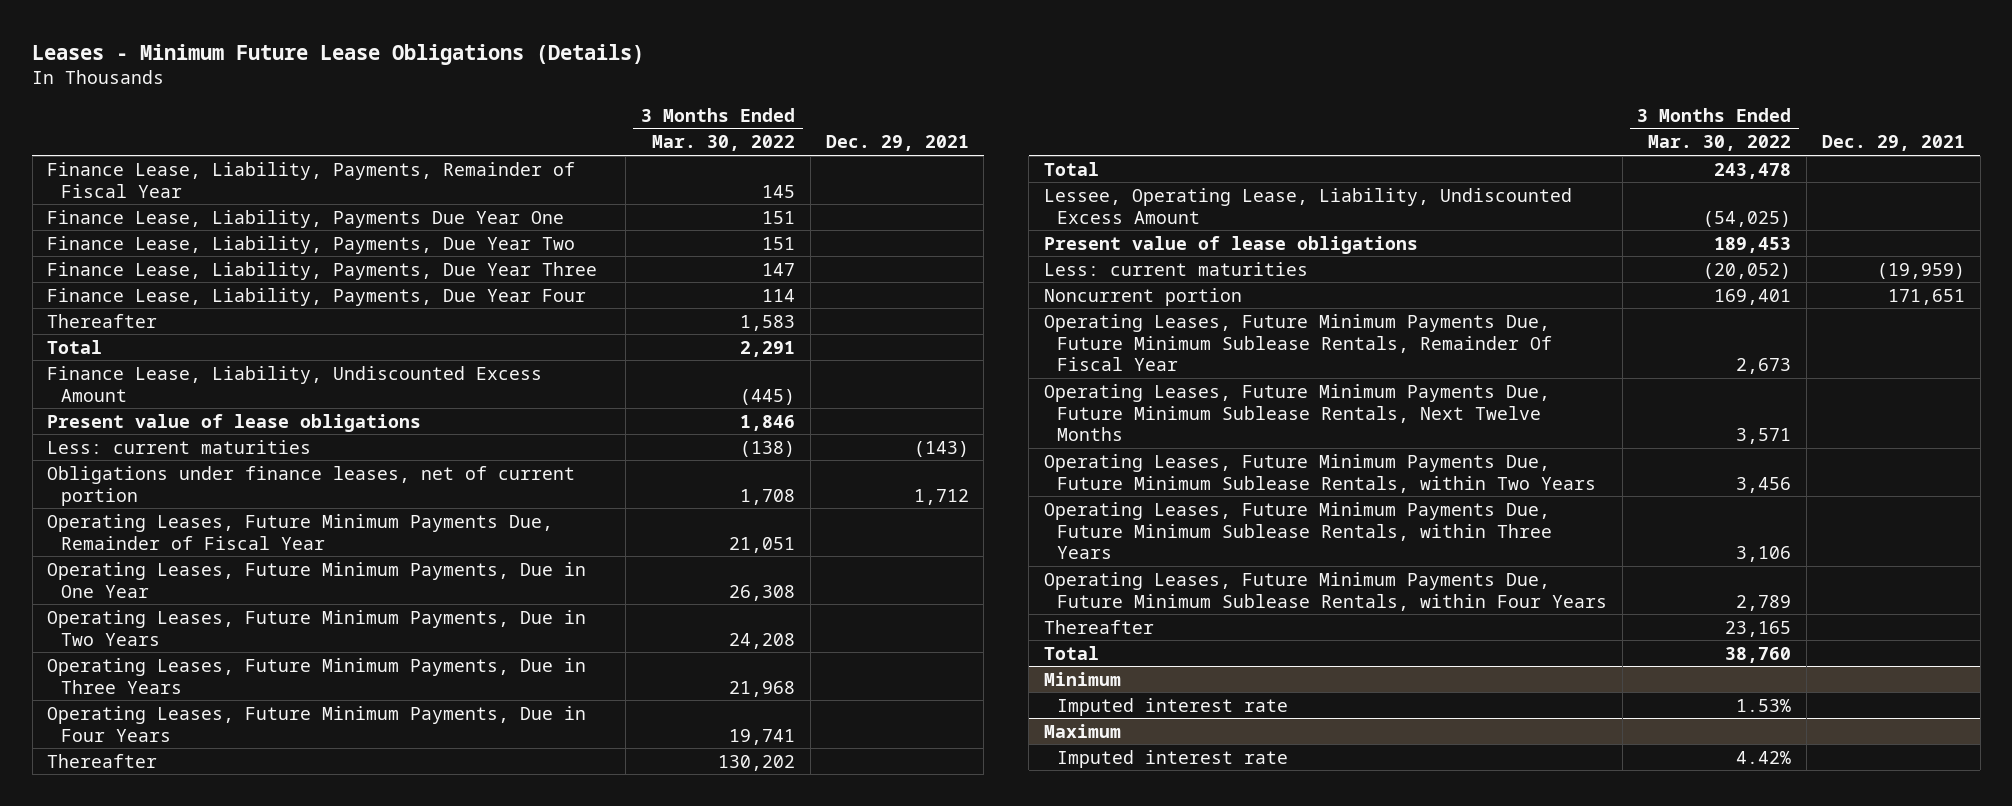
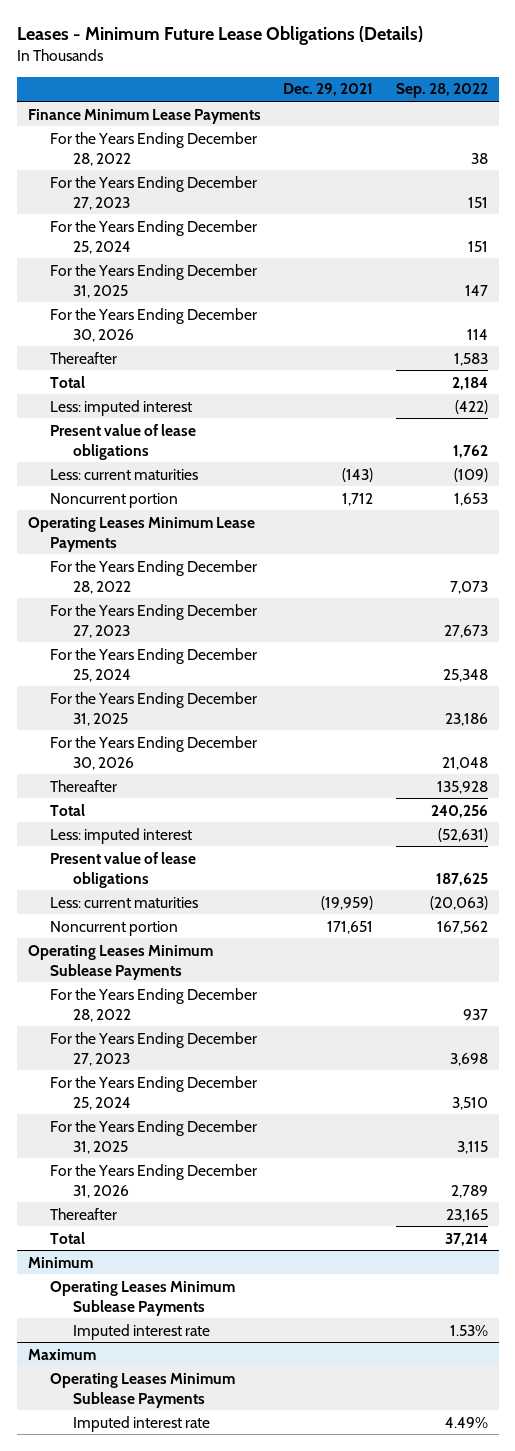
- | 3 Months Ended Mar. 30, 2022 | Dec. 29, 2021
+ | Dec. 29, 2021 | Sep. 28, 2022
- Finance Lease, Liability, Payments, Remainder of Fiscal Year | 145 |
- Finance Lease, Liability, Payments Due Year One | 151 |
- Finance Lease, Liability, Payments, Due Year Two | 151 |
- Finance Lease, Liability, Payments, Due Year Three | 147 |
- Finance Lease, Liability, Payments, Due Year Four | 114 |
+ Finance Minimum Lease Payments
+ For the Years Ending December 28, 2022 | | 38
+ For the Years Ending December 27, 2023 | | 151
+ For the Years Ending December 25, 2024 | | 151
+ For the Years Ending December 31, 2025 | | 147
+ For the Years Ending December 30, 2026 | | 114
- Finance Lease, Liability, Undiscounted Excess Amount | (445) |
+ Less: imputed interest | | (422)
- Obligations under finance leases, net of current portion | 1,708 | 1,712
- Operating Leases, Future Minimum Payments Due, Remainder of Fiscal Year | 21,051 |
- Operating Leases, Future Minimum Payments, Due in One Year | 26,308 |
- Operating Leases, Future Minimum Payments, Due in Two Years | 24,208 |
- Operating Leases, Future Minimum Payments, Due in Three Years | 21,968 |
- Operating Leases, Future Minimum Payments, Due in Four Years | 19,741 |
+ Noncurrent portion | 1,712 | 1,653
+ Operating Leases Minimum Lease Payments
+ For the Years Ending December 28, 2022 | | 7,073
+ For the Years Ending December 27, 2023 | | 27,673
+ For the Years Ending December 25, 2024 | | 25,348
+ For the Years Ending December 31, 2025 | | 23,186
+ For the Years Ending December 30, 2026 | | 21,048
- Lessee, Operating Lease, Liability, Undiscounted Excess Amount | (54,025) |
+ Less: imputed interest | | (52,631)
- Operating Leases, Future Minimum Payments Due, Future Minimum Sublease Rentals, Remainder Of Fiscal Year | 2,673 |
- Operating Leases, Future Minimum Payments Due, Future Minimum Sublease Rentals, Next Twelve Months | 3,571 |
- Operating Leases, Future Minimum Payments Due, Future Minimum Sublease Rentals, within Two Years | 3,456 |
- Operating Leases, Future Minimum Payments Due, Future Minimum Sublease Rentals, within Three Years | 3,106 |
- Operating Leases, Future Minimum Payments Due, Future Minimum Sublease Rentals, within Four Years | 2,789 |
+ Operating Leases Minimum Sublease Payments
+ For the Years Ending December 28, 2022 | | 937
+ For the Years Ending December 27, 2023 | | 3,698
+ For the Years Ending December 25, 2024 | | 3,510
+ For the Years Ending December 31, 2025 | | 3,115
+ For the Years Ending December 31, 2026 | | 2,789
@ Minimum
+ Operating Leases Minimum Sublease Payments
@ Maximum
+ Operating Leases Minimum Sublease Payments

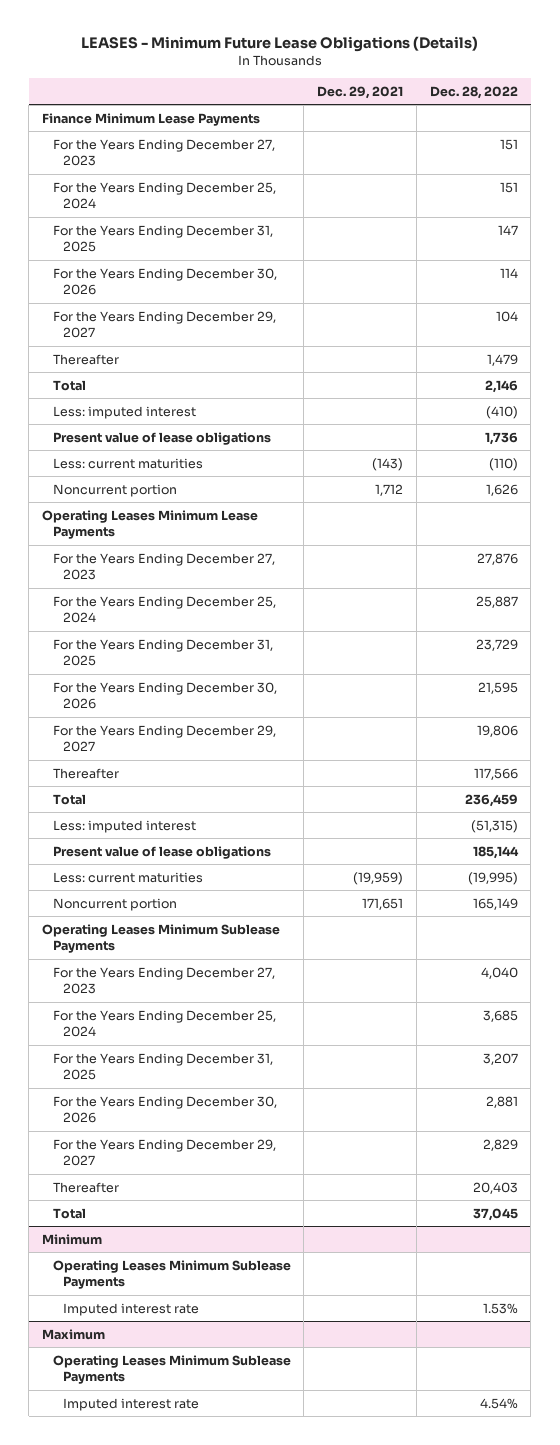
- Leases - Minimum Future Lease Obligations (Details)
+ LEASES - Minimum Future Lease Obligations (Details)
- | Dec. 29, 2021 | Sep. 28, 2022
+ | Dec. 29, 2021 | Dec. 28, 2022
- For the Years Ending December 28, 2022 | | 38
+ For the Years Ending December 29, 2027 | | 104
- For the Years Ending December 28, 2022 | | 7,073
+ For the Years Ending December 29, 2027 | | 19,806
- For the Years Ending December 28, 2022 | | 937
- For the Years Ending December 31, 2026 | | 2,789
+ For the Years Ending December 30, 2026 | | 2,881
+ For the Years Ending December 29, 2027 | | 2,829

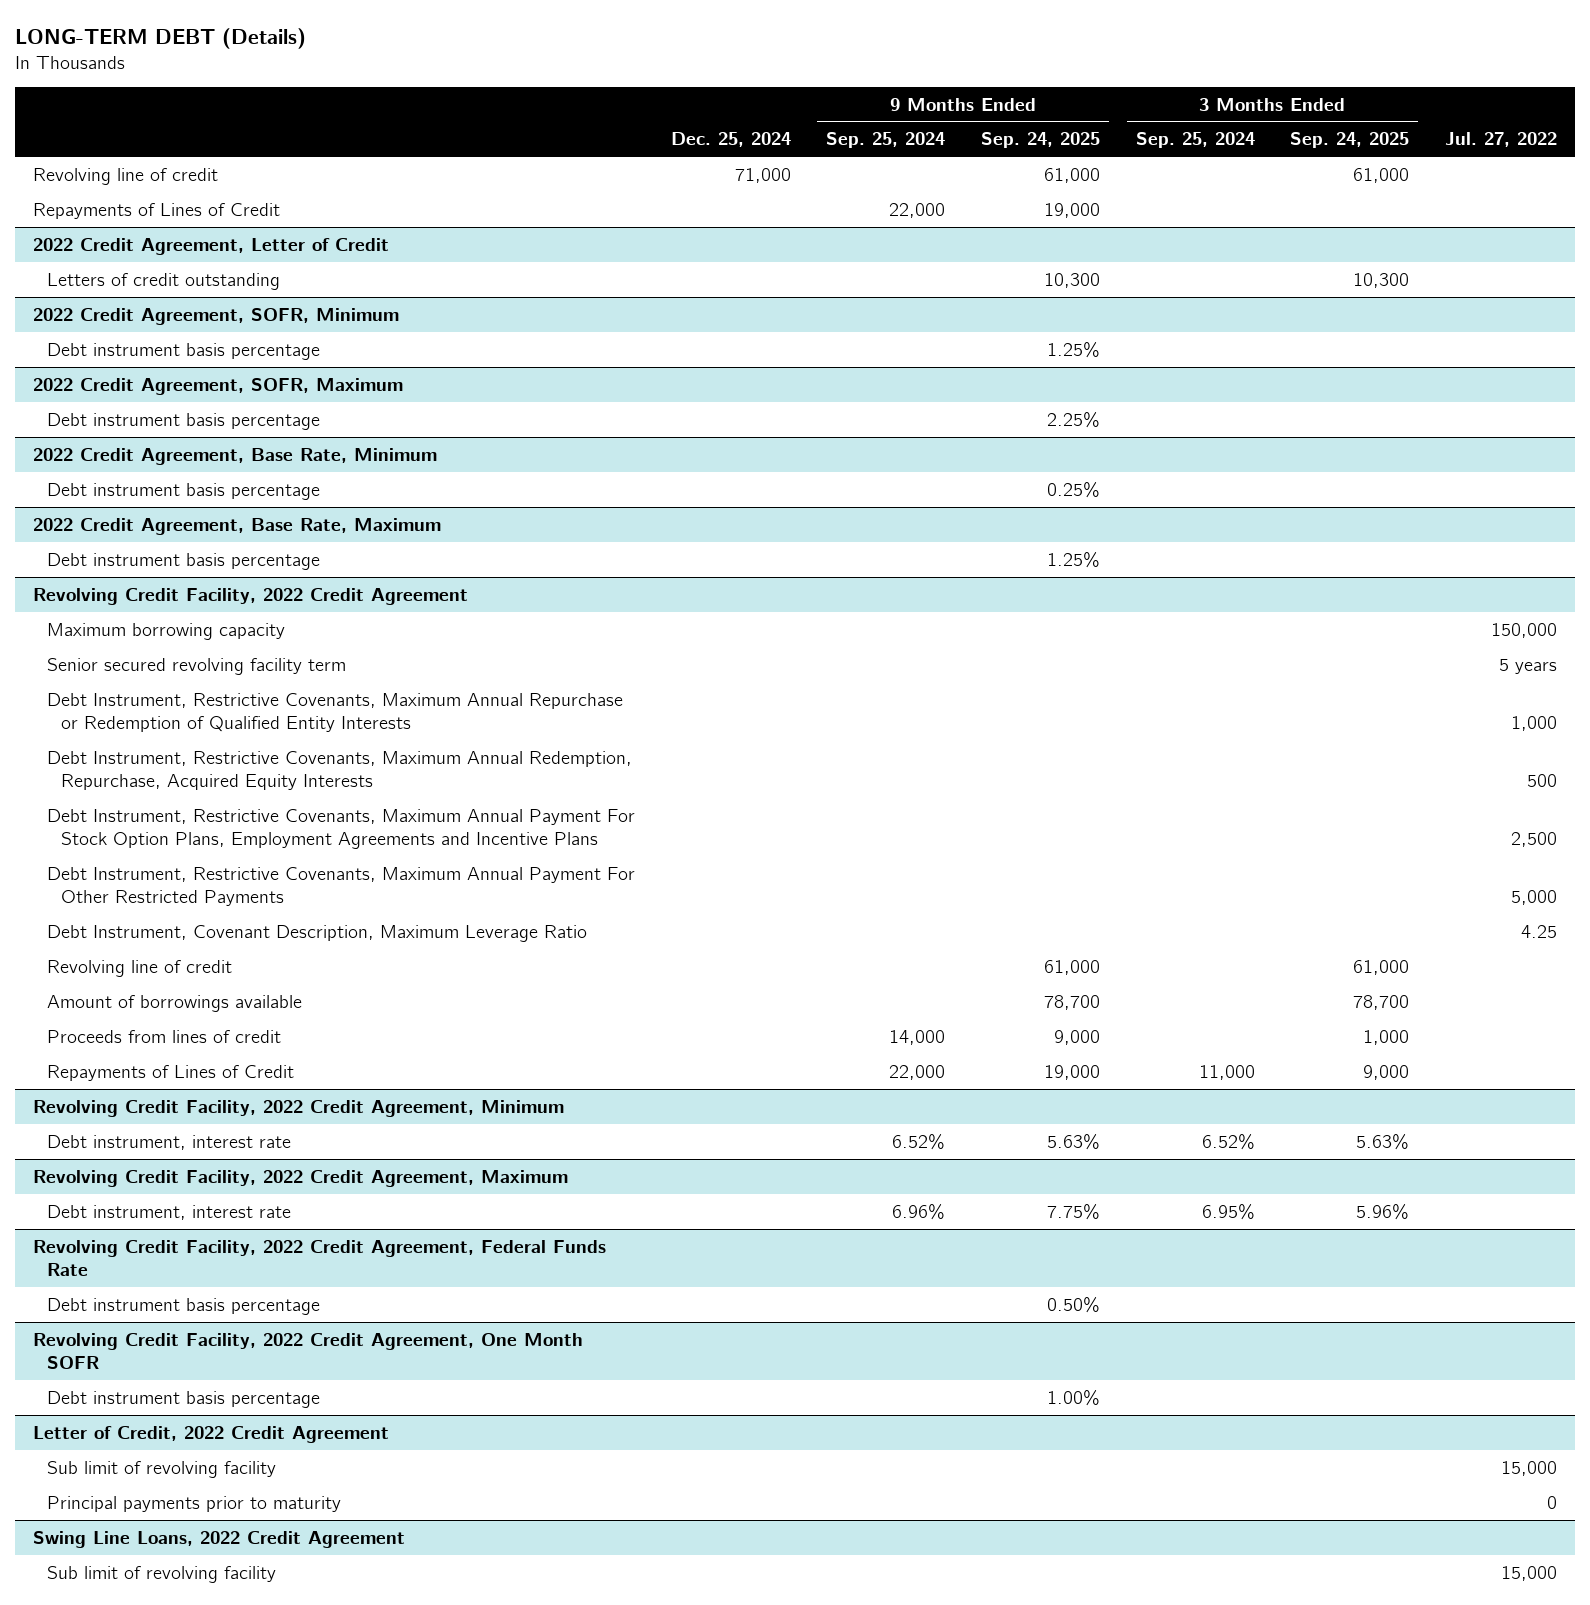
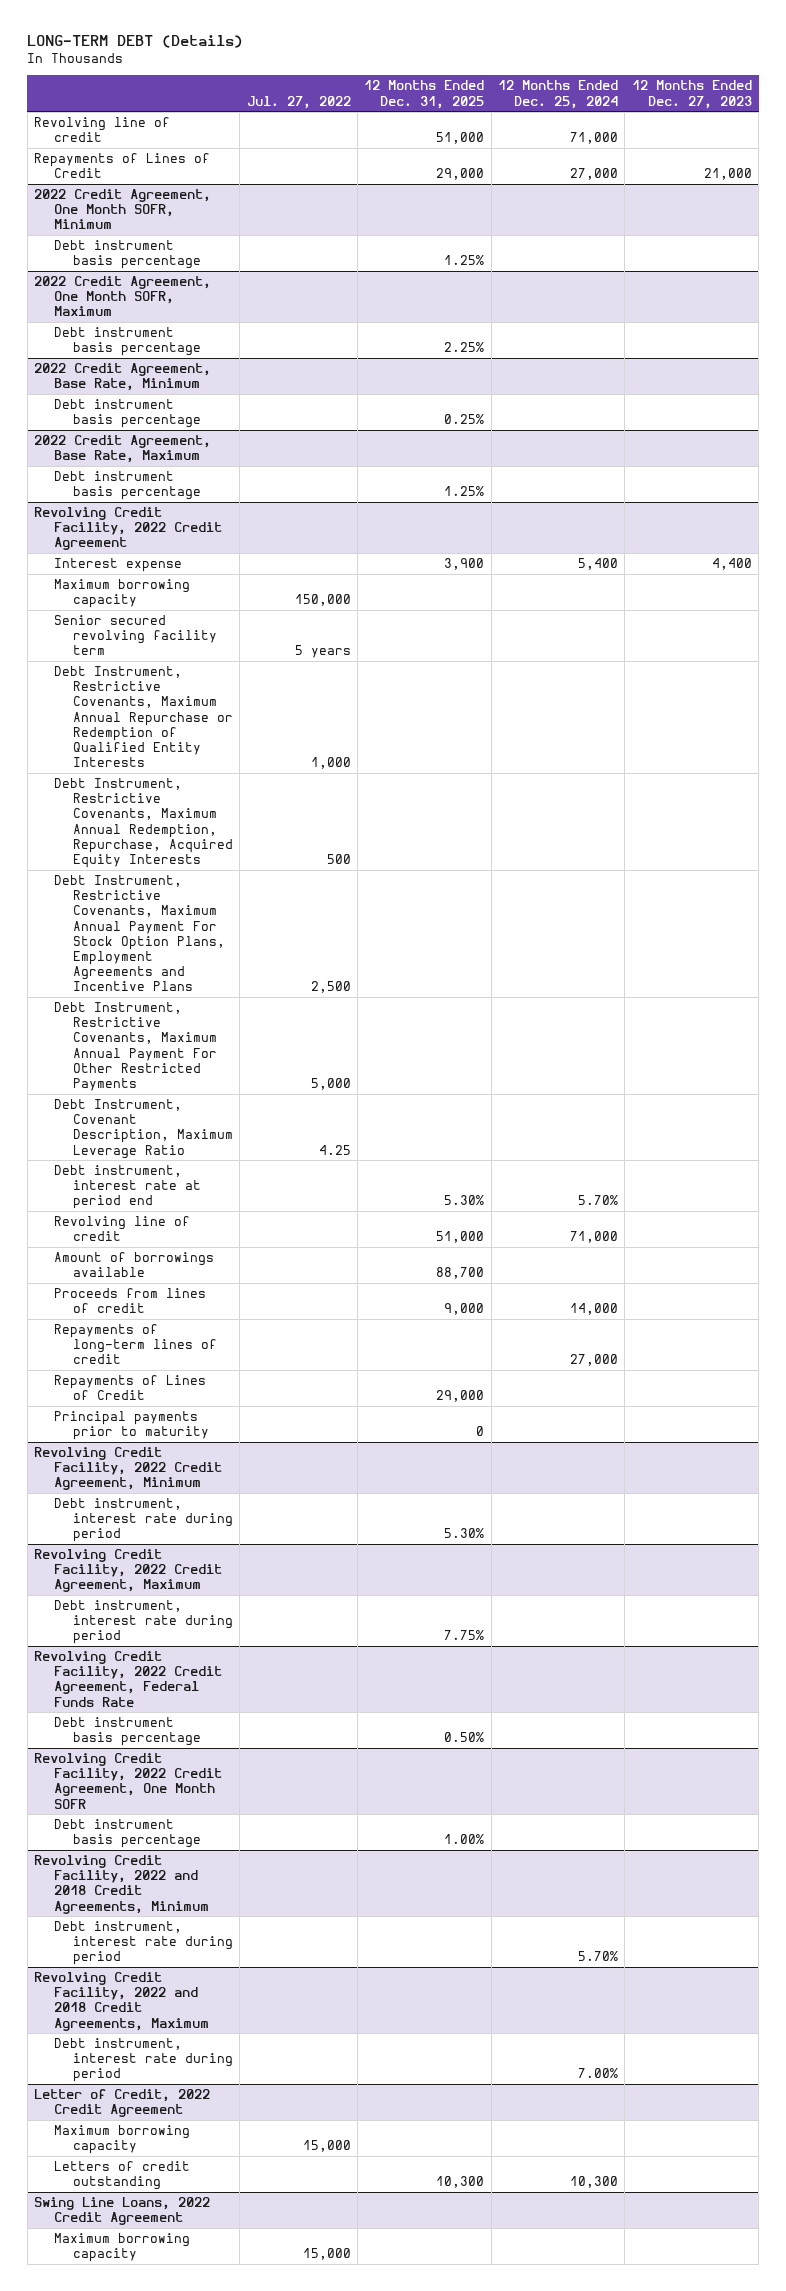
- | Dec. 25, 2024 | 9 Months Ended Sep. 25, 2024 | 9 Months Ended Sep. 24, 2025 | 3 Months Ended Sep. 25, 2024 | 3 Months Ended Sep. 24, 2025 | Jul. 27, 2022
+ | Jul. 27, 2022 | 12 Months Ended Dec. 31, 2025 | 12 Months Ended Dec. 25, 2024 | 12 Months Ended Dec. 27, 2023
- 2022 Credit Agreement, Letter of Credit
- Letters of credit outstanding | | | 10,300 | | 10,300 |
- 2022 Credit Agreement, SOFR, Minimum
+ 2022 Credit Agreement, One Month SOFR, Minimum
- 2022 Credit Agreement, SOFR, Maximum
+ 2022 Credit Agreement, One Month SOFR, Maximum
@ Revolving Credit Facility, 2022 Credit Agreement
+ Interest expense | | 3,900 | 5,400 | 4,400
+ Debt instrument, interest rate at period end | | 5.30% | 5.70% |
+ Repayments of long-term lines of credit | | | 27,000 |
+ Principal payments prior to maturity | | 0 | |
@ Revolving Credit Facility, 2022 Credit Agreement, Minimum
- Debt instrument, interest rate | | 6.52% | 5.63% | 6.52% | 5.63% |
+ Debt instrument, interest rate during period | | 5.30% | |
@ Revolving Credit Facility, 2022 Credit Agreement, Maximum
- Debt instrument, interest rate | | 6.96% | 7.75% | 6.95% | 5.96% |
+ Debt instrument, interest rate during period | | 7.75% | |
+ Revolving Credit Facility, 2022 and 2018 Credit Agreements, Minimum
+ Debt instrument, interest rate during period | | | 5.70% |
+ Revolving Credit Facility, 2022 and 2018 Credit Agreements, Maximum
+ Debt instrument, interest rate during period | | | 7.00% |
@ Letter of Credit, 2022 Credit Agreement
- Sub limit of revolving facility | | | | | | 15,000
- Principal payments prior to maturity | | | | | | 0
+ Maximum borrowing capacity | 15,000 | | |
+ Letters of credit outstanding | | 10,300 | 10,300 |
@ Swing Line Loans, 2022 Credit Agreement
- Sub limit of revolving facility | | | | | | 15,000
+ Maximum borrowing capacity | 15,000 | | |

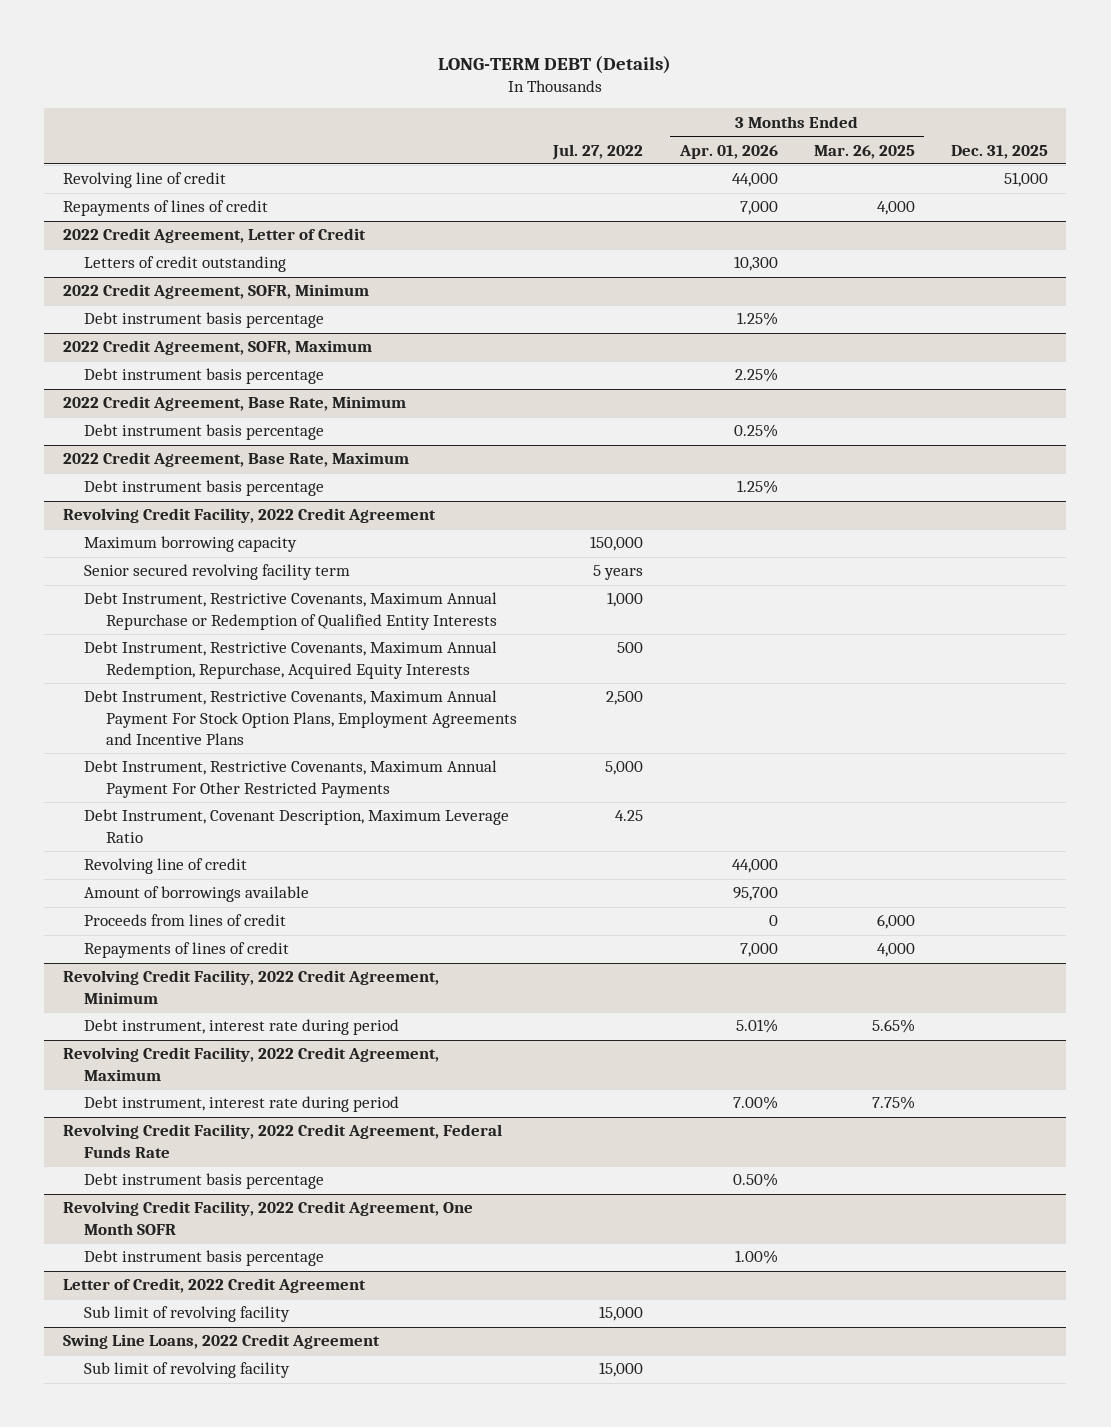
- | Jul. 27, 2022 | 12 Months Ended Dec. 31, 2025 | 12 Months Ended Dec. 25, 2024 | 12 Months Ended Dec. 27, 2023
+ | Jul. 27, 2022 | 3 Months Ended Apr. 01, 2026 | 3 Months Ended Mar. 26, 2025 | Dec. 31, 2025
- Repayments of Lines of Credit | | 29,000 | 27,000 | 21,000
- 2022 Credit Agreement, One Month SOFR, Minimum
+ Repayments of lines of credit | | 7,000 | 4,000 |
+ 2022 Credit Agreement, Letter of Credit
+ Letters of credit outstanding | | 10,300 | |
+ 2022 Credit Agreement, SOFR, Minimum
- 2022 Credit Agreement, One Month SOFR, Maximum
+ 2022 Credit Agreement, SOFR, Maximum
@ Revolving Credit Facility, 2022 Credit Agreement
- Interest expense | | 3,900 | 5,400 | 4,400
- Debt instrument, interest rate at period end | | 5.30% | 5.70% |
- Repayments of long-term lines of credit | | | 27,000 |
- Repayments of Lines of Credit | | 29,000 | |
- Principal payments prior to maturity | | 0 | |
+ Repayments of lines of credit | | 7,000 | 4,000 |
- Revolving Credit Facility, 2022 and 2018 Credit Agreements, Minimum
- Debt instrument, interest rate during period | | | 5.70% |
- Revolving Credit Facility, 2022 and 2018 Credit Agreements, Maximum
- Debt instrument, interest rate during period | | | 7.00% |
@ Letter of Credit, 2022 Credit Agreement
- Maximum borrowing capacity | 15,000 | | |
- Letters of credit outstanding | | 10,300 | 10,300 |
+ Sub limit of revolving facility | 15,000 | | |
@ Swing Line Loans, 2022 Credit Agreement
- Maximum borrowing capacity | 15,000 | | |
+ Sub limit of revolving facility | 15,000 | | |

